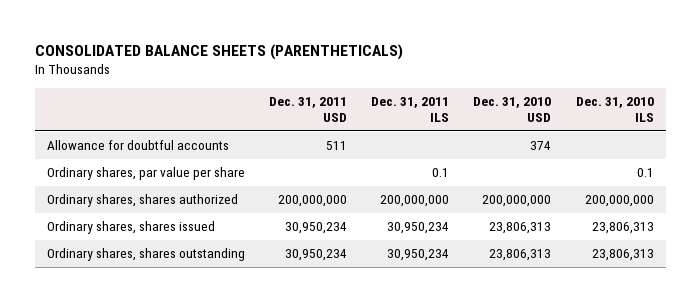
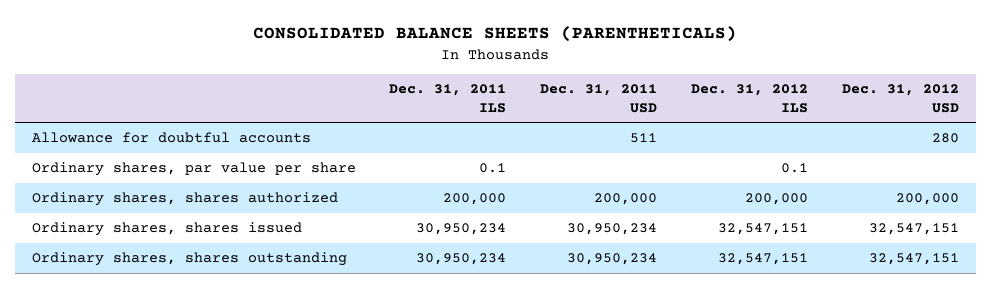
- | Dec. 31, 2011 USD | Dec. 31, 2011 ILS | Dec. 31, 2010 USD | Dec. 31, 2010 ILS
+ | Dec. 31, 2011 ILS | Dec. 31, 2011 USD | Dec. 31, 2012 ILS | Dec. 31, 2012 USD
- Ordinary shares, shares authorized | 200,000,000 | 200,000,000 | 200,000,000 | 200,000,000
+ Ordinary shares, shares authorized | 200,000 | 200,000 | 200,000 | 200,000

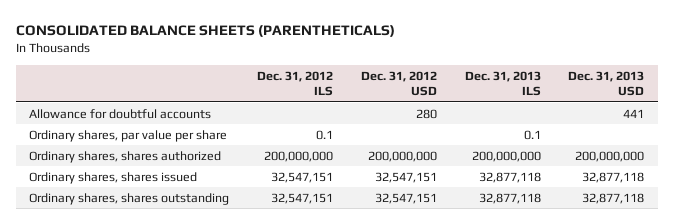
- | Dec. 31, 2011 ILS | Dec. 31, 2011 USD | Dec. 31, 2012 ILS | Dec. 31, 2012 USD
+ | Dec. 31, 2012 ILS | Dec. 31, 2012 USD | Dec. 31, 2013 ILS | Dec. 31, 2013 USD
- Ordinary shares, shares authorized | 200,000 | 200,000 | 200,000 | 200,000
+ Ordinary shares, shares authorized | 200,000,000 | 200,000,000 | 200,000,000 | 200,000,000

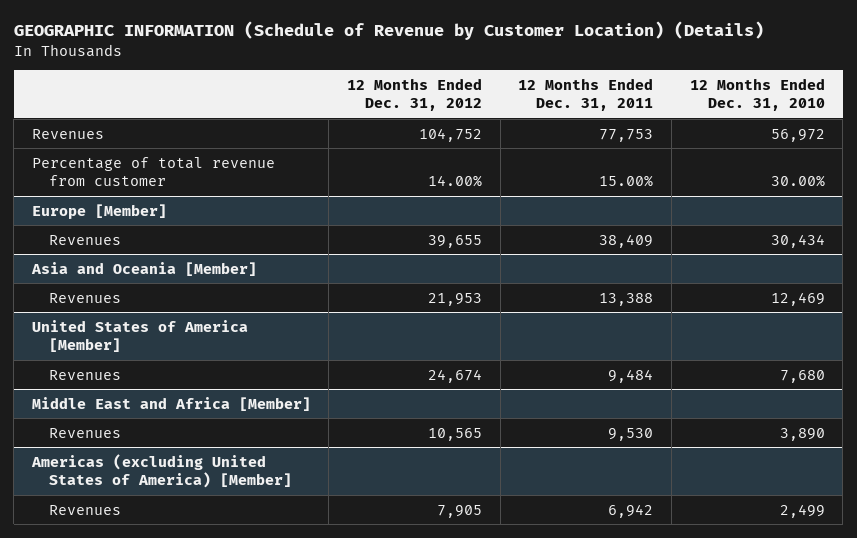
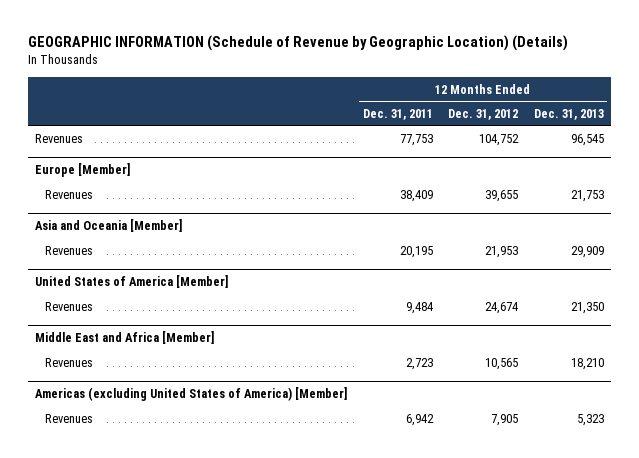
- GEOGRAPHIC INFORMATION (Schedule of Revenue by Customer Location) (Details)
+ GEOGRAPHIC INFORMATION (Schedule of Revenue by Geographic Location) (Details)
- | 12 Months Ended Dec. 31, 2012 | 12 Months Ended Dec. 31, 2011 | 12 Months Ended Dec. 31, 2010
+ | 12 Months Ended Dec. 31, 2011 | 12 Months Ended Dec. 31, 2012 | 12 Months Ended Dec. 31, 2013
- Percentage of total revenue from customer | 14.00% | 15.00% | 30.00%
@ Asia and Oceania [Member]
- Revenues | 21,953 | 13,388 | 12,469
+ Revenues | 20,195 | 21,953 | 29,909
@ Middle East and Africa [Member]
- Revenues | 10,565 | 9,530 | 3,890
+ Revenues | 2,723 | 10,565 | 18,210

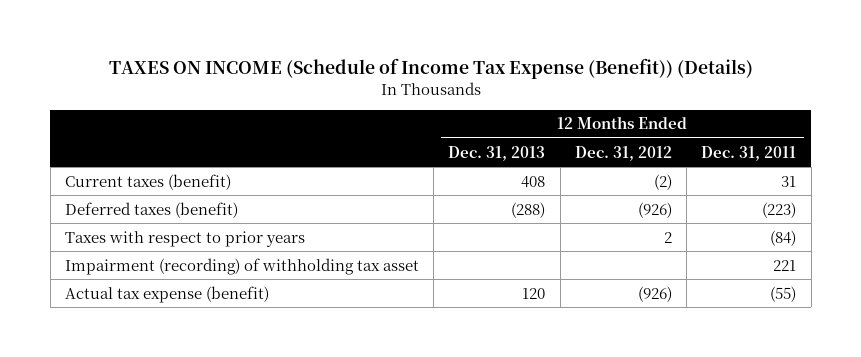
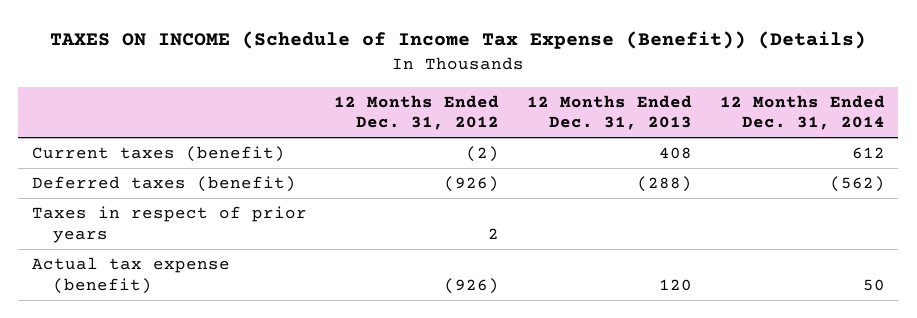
- | 12 Months Ended Dec. 31, 2013 | 12 Months Ended Dec. 31, 2012 | 12 Months Ended Dec. 31, 2011
+ | 12 Months Ended Dec. 31, 2012 | 12 Months Ended Dec. 31, 2013 | 12 Months Ended Dec. 31, 2014
- Taxes with respect to prior years | | 2 | (84)
- Impairment (recording) of withholding tax asset | | | 221
+ Taxes in respect of prior years | 2 | |

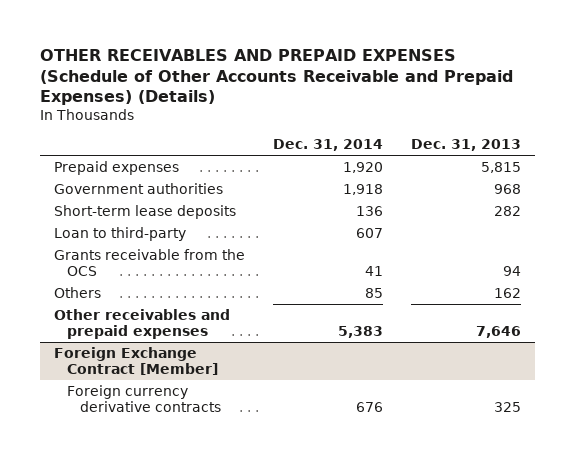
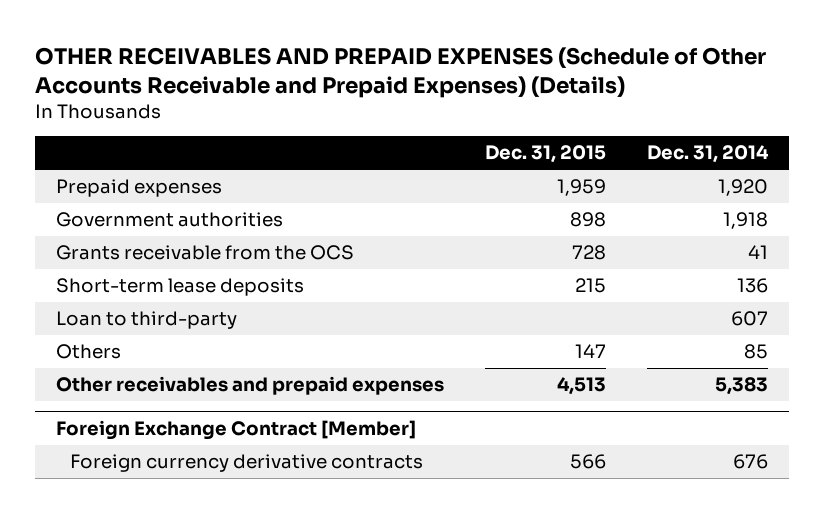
- | Dec. 31, 2014 | Dec. 31, 2013
+ | Dec. 31, 2015 | Dec. 31, 2014
moved up: Grants receivable from the OCS | 728 | 41

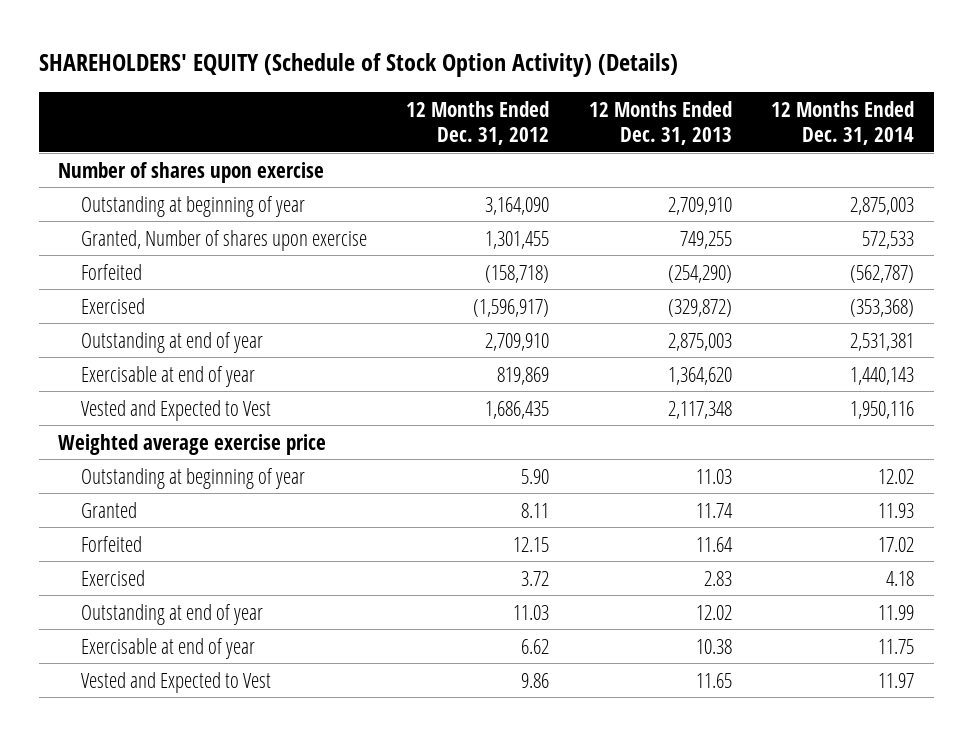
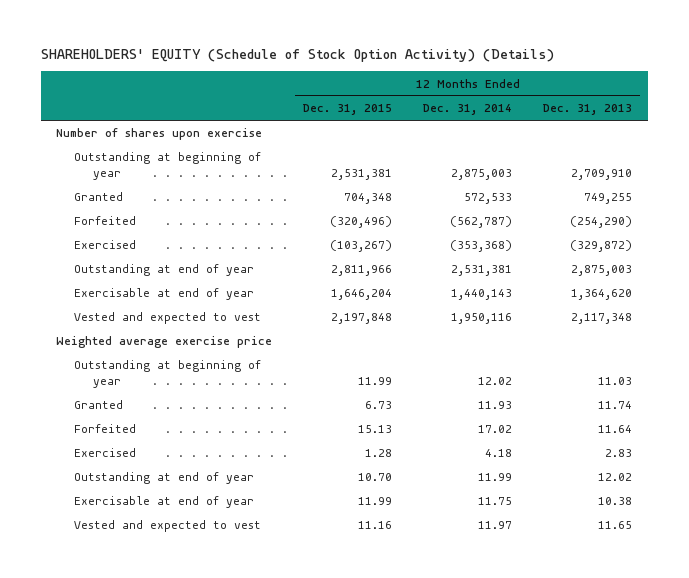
- | 12 Months Ended Dec. 31, 2012 | 12 Months Ended Dec. 31, 2013 | 12 Months Ended Dec. 31, 2014
+ | 12 Months Ended Dec. 31, 2015 | 12 Months Ended Dec. 31, 2014 | 12 Months Ended Dec. 31, 2013
- Granted, Number of shares upon exercise | 1,301,455 | 749,255 | 572,533
+ Granted | 704,348 | 572,533 | 749,255
- Vested and Expected to Vest | 1,686,435 | 2,117,348 | 1,950,116
+ Vested and expected to vest | 2,197,848 | 1,950,116 | 2,117,348
- Vested and Expected to Vest | 9.86 | 11.65 | 11.97
+ Vested and expected to vest | 11.16 | 11.97 | 11.65

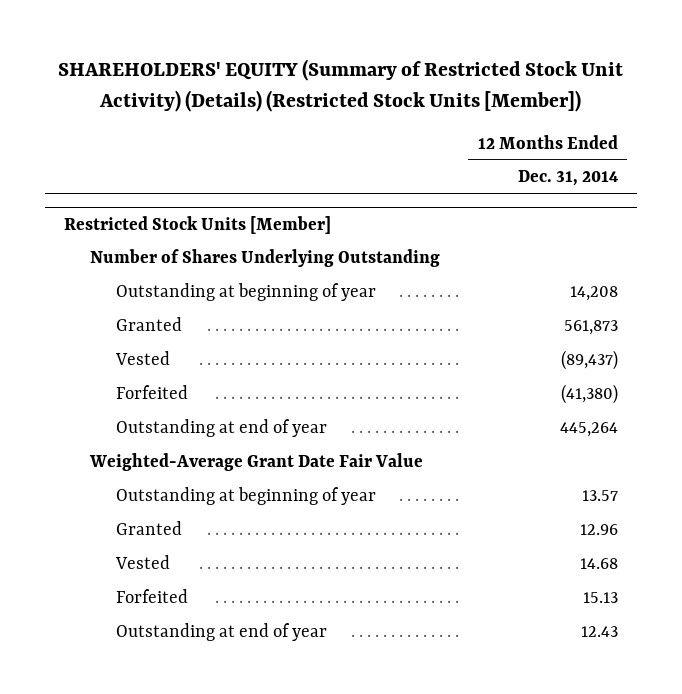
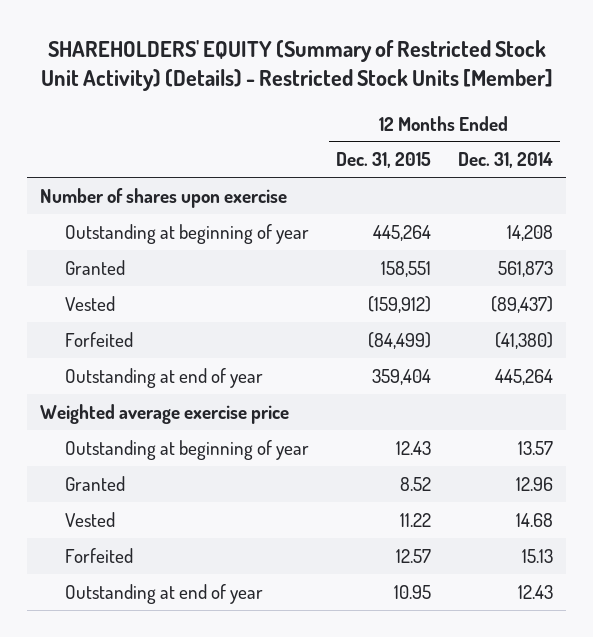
- SHAREHOLDERS' EQUITY (Summary of Restricted Stock Unit Activity) (Details) (Restricted Stock Units [Member])
+ SHAREHOLDERS' EQUITY (Summary of Restricted Stock Unit Activity) (Details) - Restricted Stock Units [Member]
- | 12 Months Ended Dec. 31, 2014
+ | 12 Months Ended Dec. 31, 2015 | 12 Months Ended Dec. 31, 2014
- Restricted Stock Units [Member]
- Number of Shares Underlying Outstanding
+ Number of shares upon exercise
- Weighted-Average Grant Date Fair Value
+ Weighted average exercise price

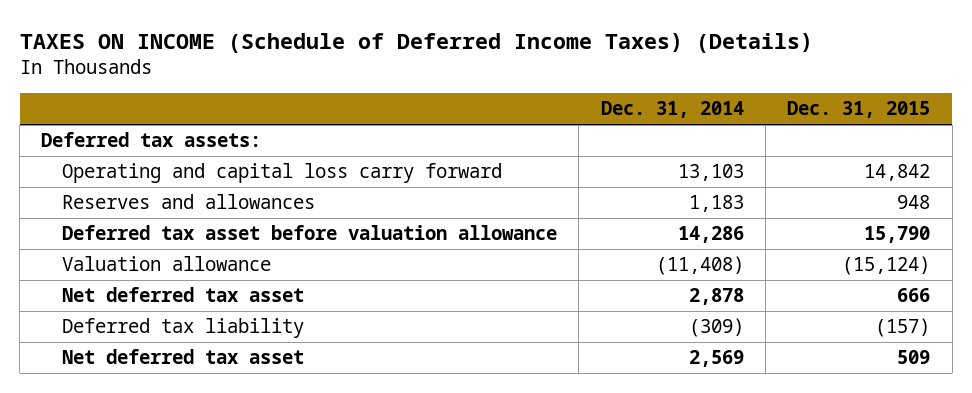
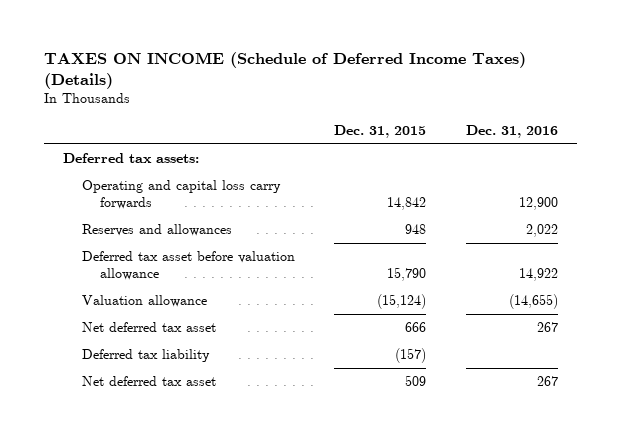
- | Dec. 31, 2014 | Dec. 31, 2015
+ | Dec. 31, 2015 | Dec. 31, 2016
- Operating and capital loss carry forward | 13,103 | 14,842
+ Operating and capital loss carry forwards | 14,842 | 12,900

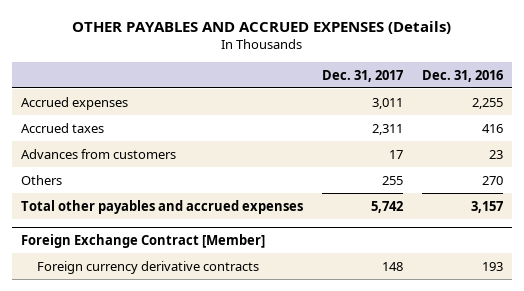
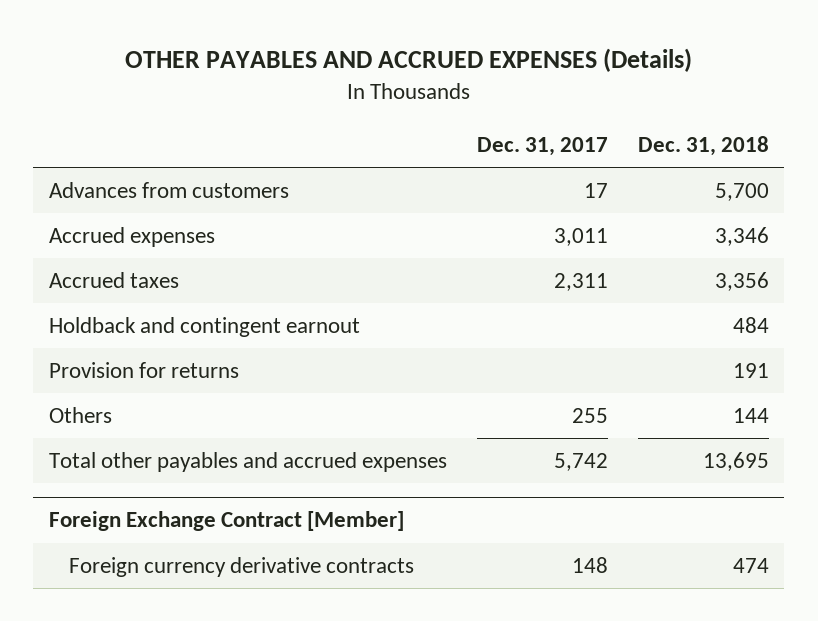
- | Dec. 31, 2017 | Dec. 31, 2016
+ | Dec. 31, 2017 | Dec. 31, 2018
moved up: Advances from customers | 17 | 5,700
+ Holdback and contingent earnout | | 484
+ Provision for returns | | 191

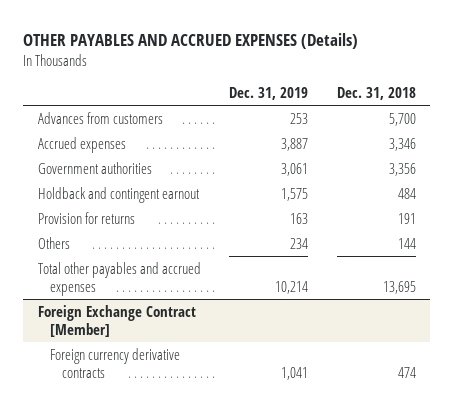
- | Dec. 31, 2017 | Dec. 31, 2018
+ | Dec. 31, 2019 | Dec. 31, 2018
- Accrued taxes | 2,311 | 3,356
+ Government authorities | 3,061 | 3,356

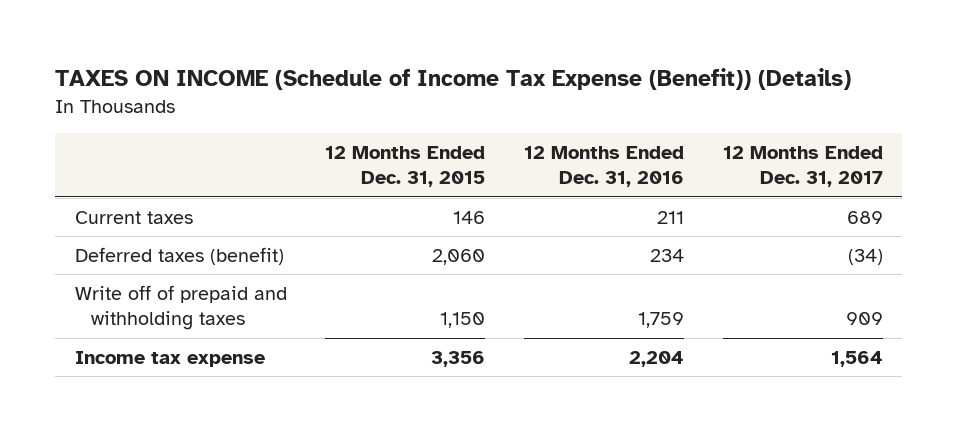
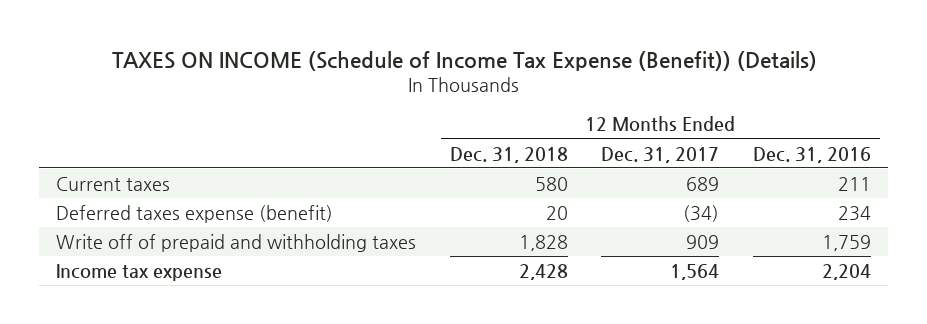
- | 12 Months Ended Dec. 31, 2015 | 12 Months Ended Dec. 31, 2016 | 12 Months Ended Dec. 31, 2017
+ | 12 Months Ended Dec. 31, 2018 | 12 Months Ended Dec. 31, 2017 | 12 Months Ended Dec. 31, 2016
- Deferred taxes (benefit) | 2,060 | 234 | (34)
+ Deferred taxes expense (benefit) | 20 | (34) | 234

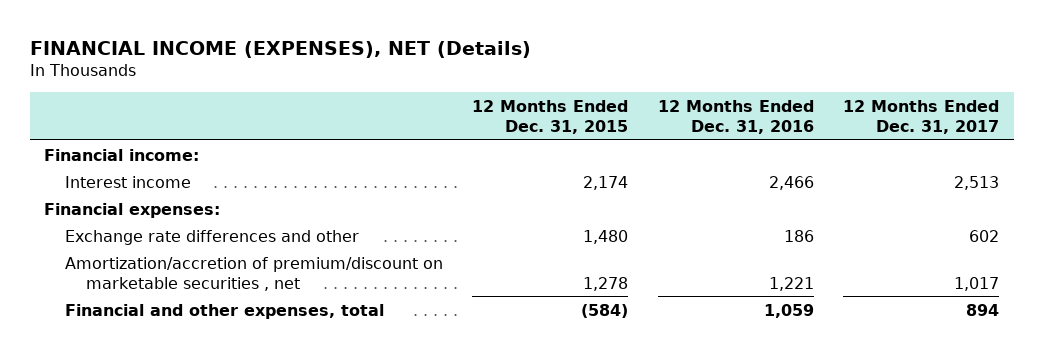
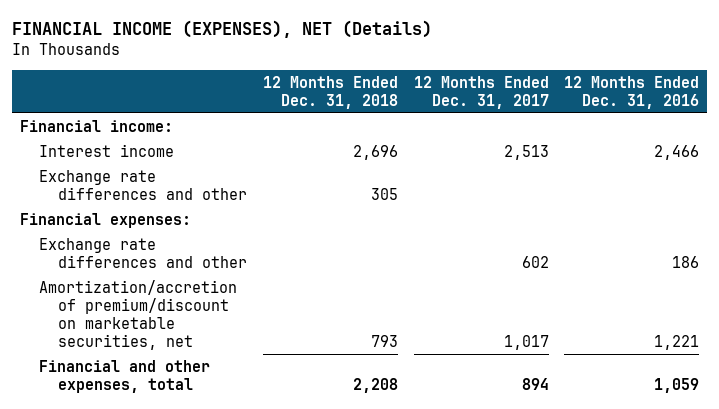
- | 12 Months Ended Dec. 31, 2015 | 12 Months Ended Dec. 31, 2016 | 12 Months Ended Dec. 31, 2017
+ | 12 Months Ended Dec. 31, 2018 | 12 Months Ended Dec. 31, 2017 | 12 Months Ended Dec. 31, 2016
+ Exchange rate differences and other | 305 | |
- Amortization/accretion of premium/discount on marketable securities , net | 1,278 | 1,221 | 1,017
+ Amortization/accretion of premium/discount on marketable securities, net | 793 | 1,017 | 1,221

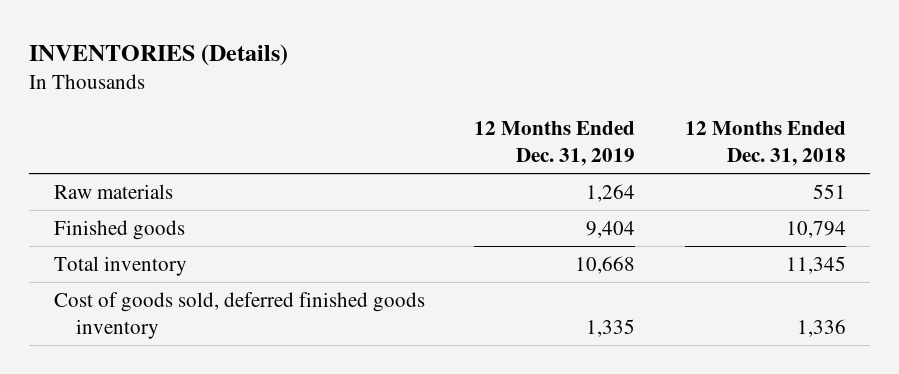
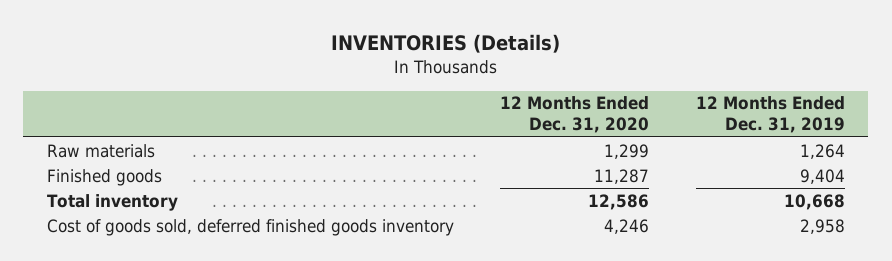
- | 12 Months Ended Dec. 31, 2019 | 12 Months Ended Dec. 31, 2018
+ | 12 Months Ended Dec. 31, 2020 | 12 Months Ended Dec. 31, 2019
- Cost of goods sold, deferred finished goods inventory | 1,335 | 1,336
+ Cost of goods sold, deferred finished goods inventory | 4,246 | 2,958

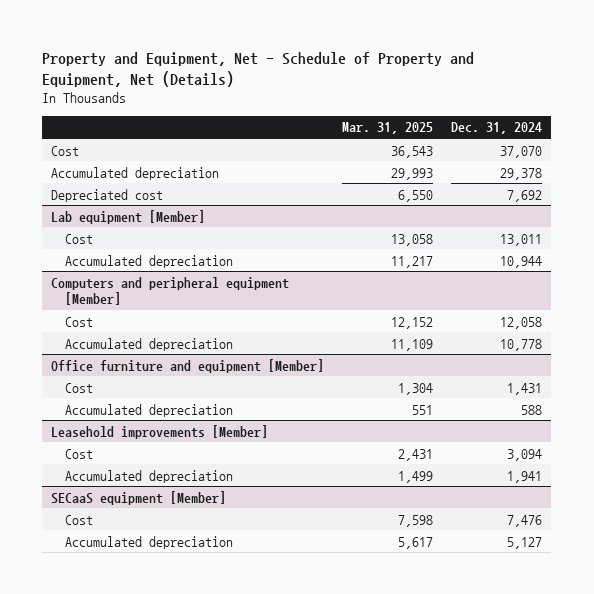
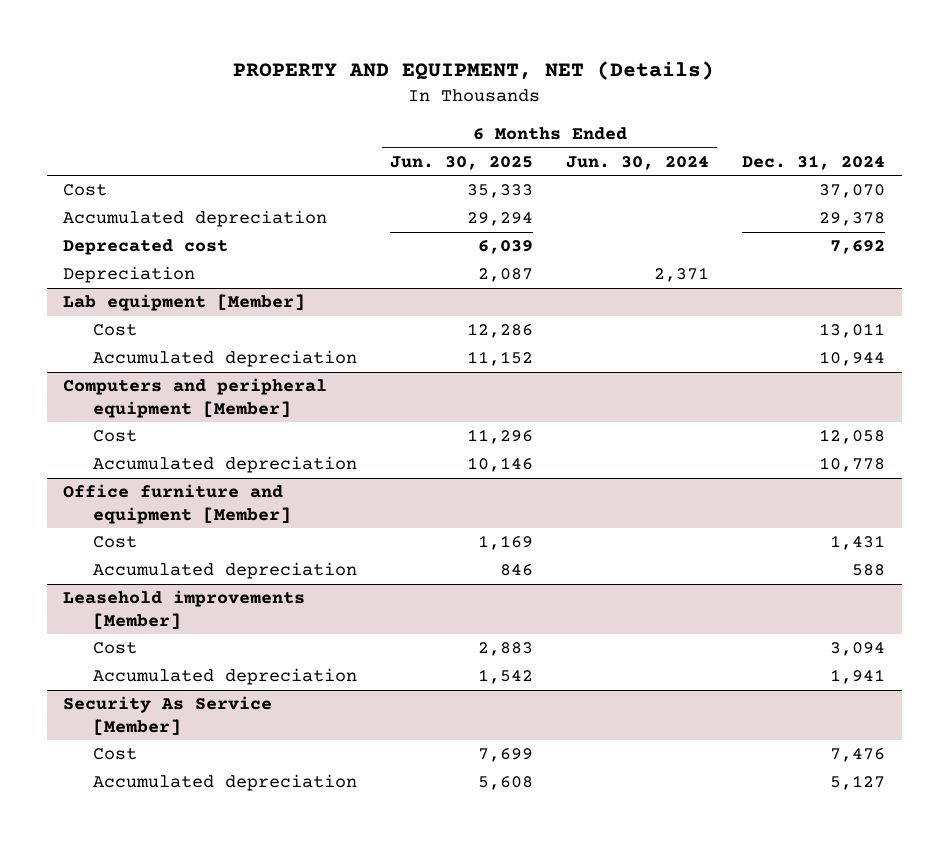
- Property and Equipment, Net - Schedule of Property and Equipment, Net (Details)
+ PROPERTY AND EQUIPMENT, NET (Details)
- | Mar. 31, 2025 | Dec. 31, 2024
+ | 6 Months Ended Jun. 30, 2025 | 6 Months Ended Jun. 30, 2024 | Dec. 31, 2024
- Depreciated cost | 6,550 | 7,692
+ Deprecated cost | 6,039 | | 7,692
+ Depreciation | 2,087 | 2,371 |
- SECaaS equipment [Member]
+ Security As Service [Member]

